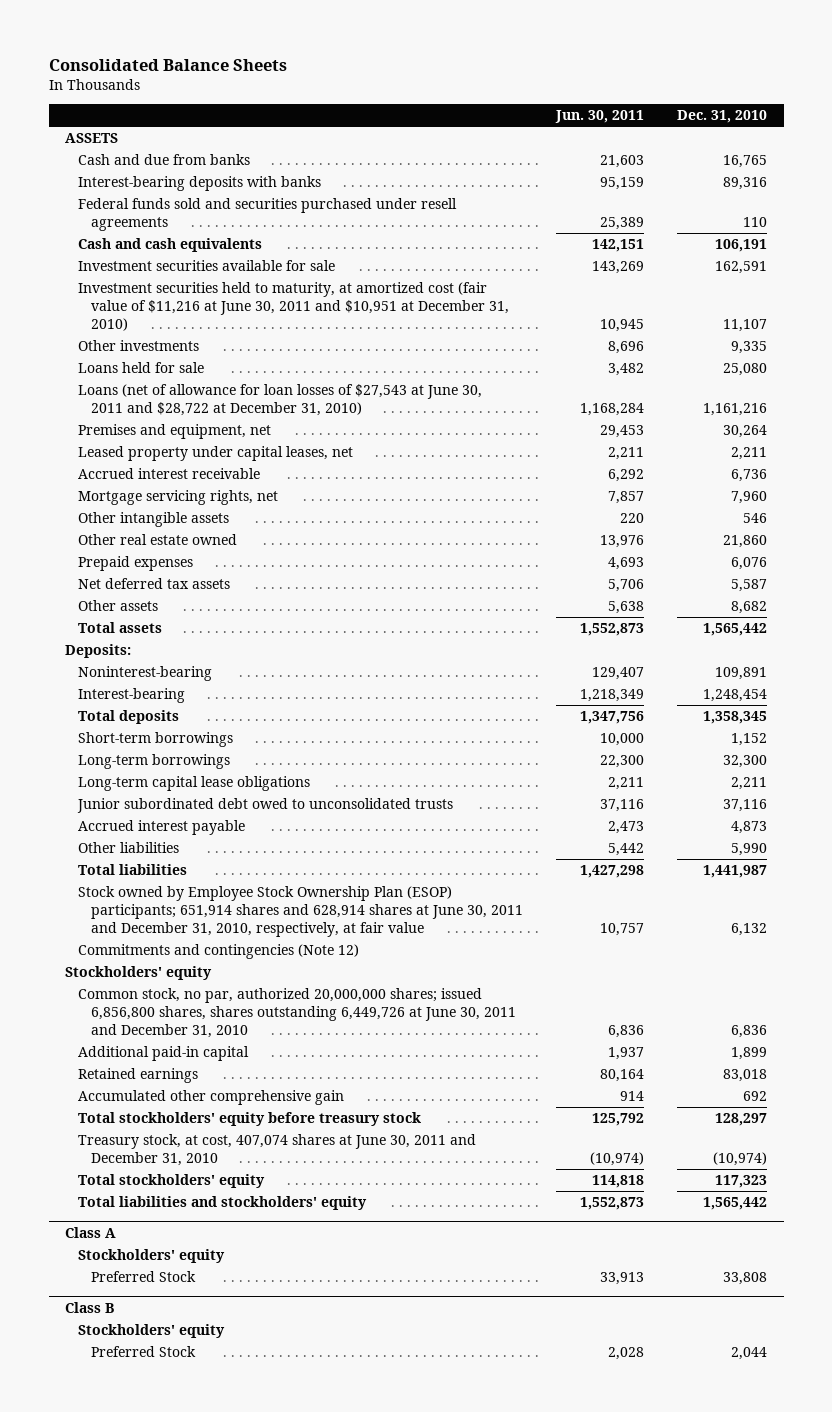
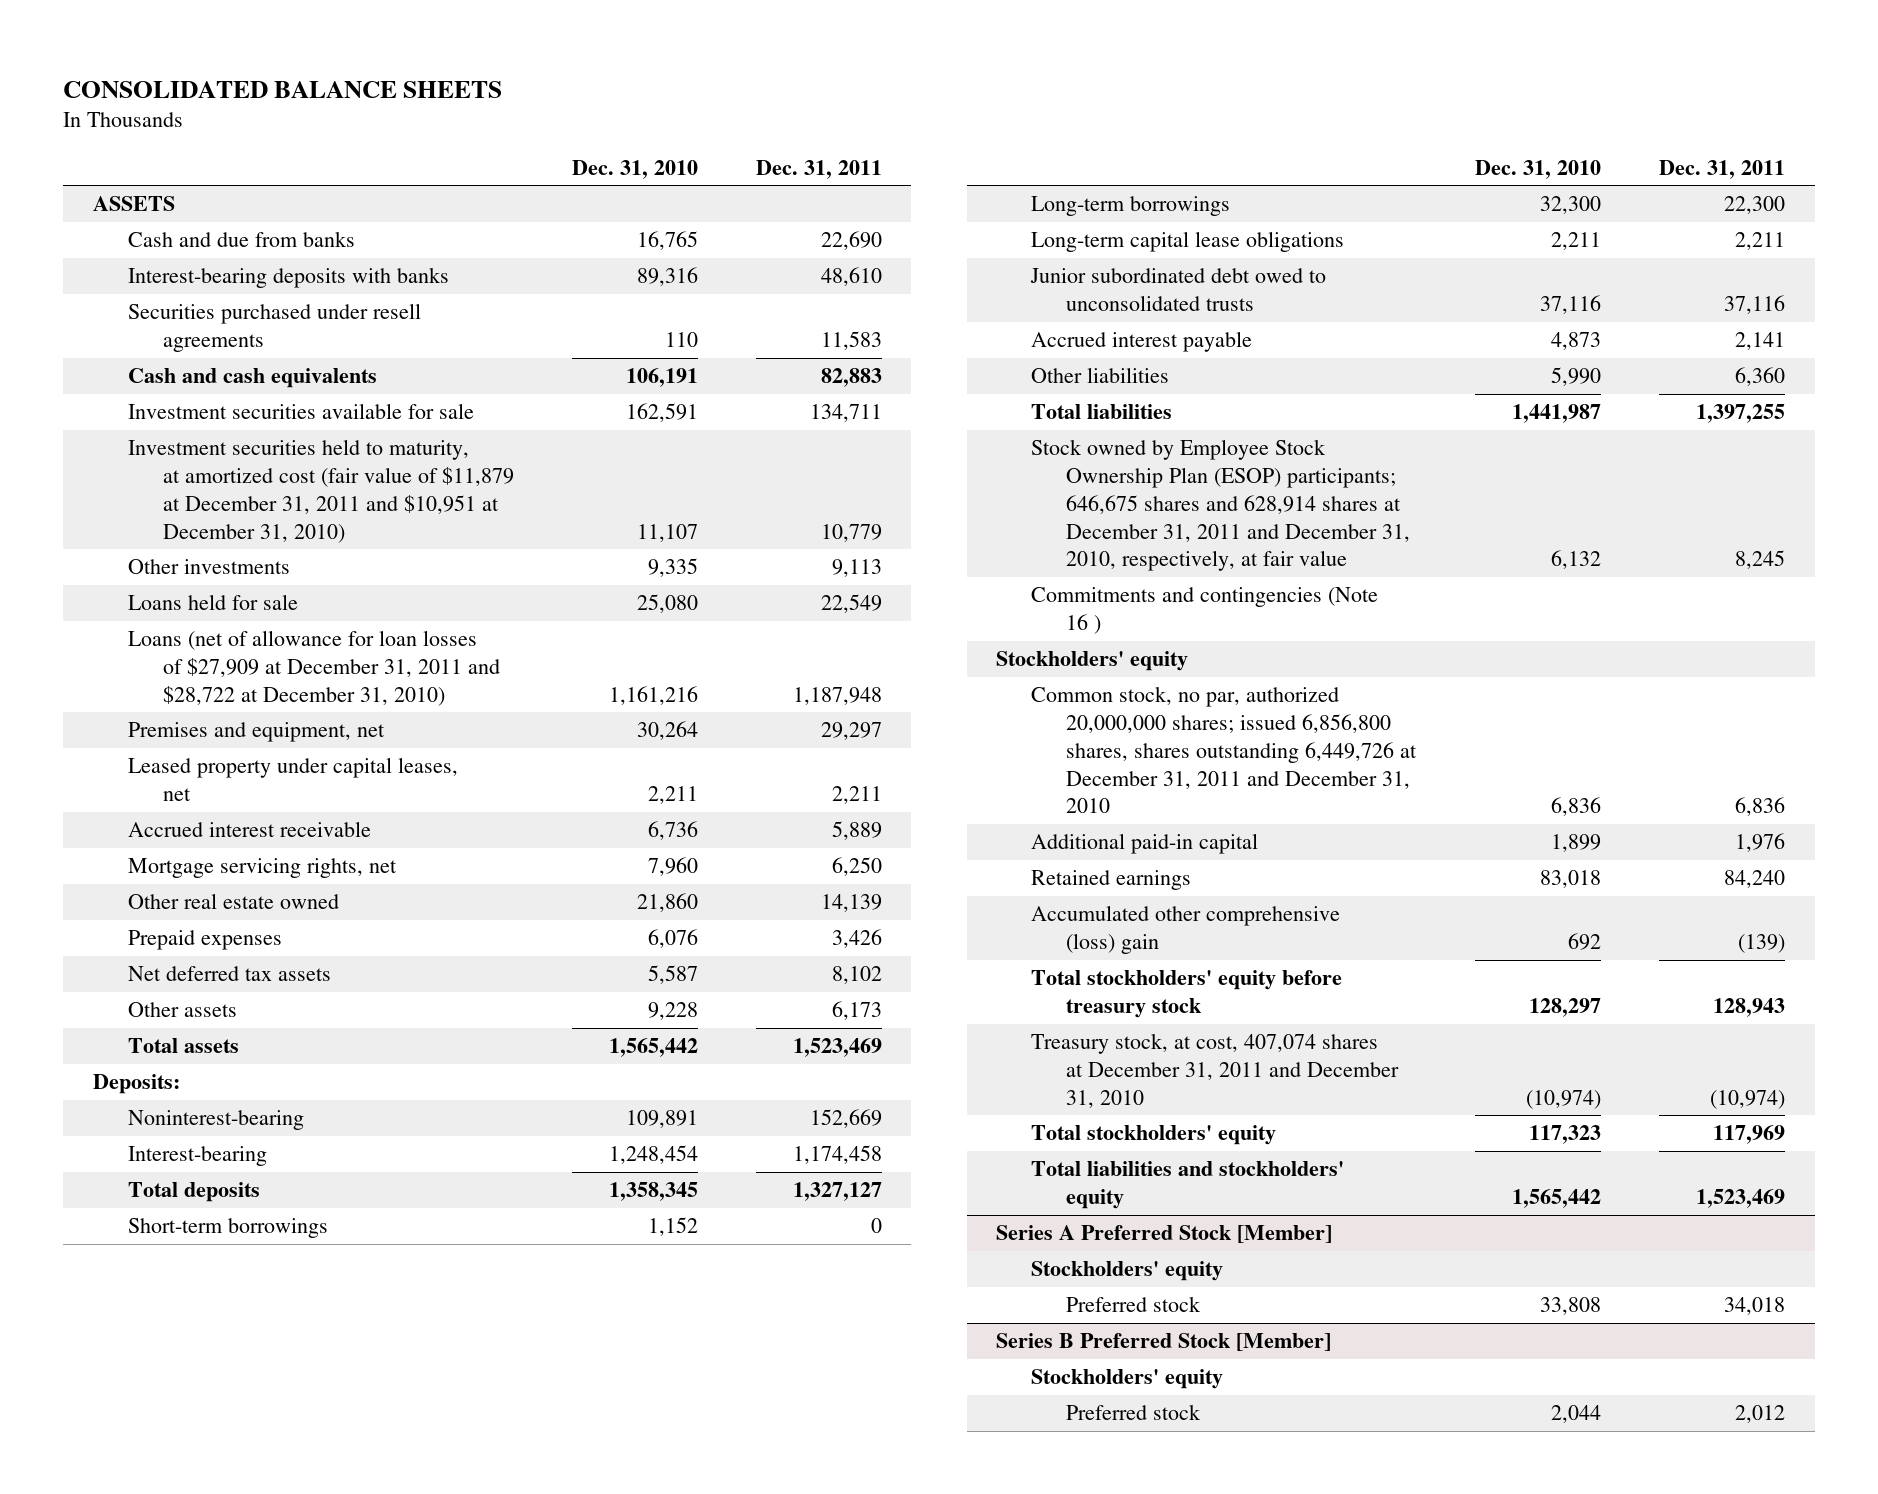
- Consolidated Balance Sheets
+ CONSOLIDATED BALANCE SHEETS
- | Jun. 30, 2011 | Dec. 31, 2010
+ | Dec. 31, 2010 | Dec. 31, 2011
- Federal funds sold and securities purchased under resell agreements | 25,389 | 110
+ Securities purchased under resell agreements | 110 | 11,583
- Investment securities held to maturity, at amortized cost (fair value of $11,216 at June 30, 2011 and $10,951 at December 31, 2010) | 10,945 | 11,107
+ Investment securities held to maturity, at amortized cost (fair value of $11,879 at December 31, 2011 and $10,951 at December 31, 2010) | 11,107 | 10,779
- Loans (net of allowance for loan losses of $27,543 at June 30, 2011 and $28,722 at December 31, 2010) | 1,168,284 | 1,161,216
+ Loans (net of allowance for loan losses of $27,909 at December 31, 2011 and $28,722 at December 31, 2010) | 1,161,216 | 1,187,948
- Other intangible assets | 220 | 546
- Other assets | 5,638 | 8,682
+ Other assets | 9,228 | 6,173
- Stock owned by Employee Stock Ownership Plan (ESOP) participants; 651,914 shares and 628,914 shares at June 30, 2011 and December 31, 2010, respectively, at fair value | 10,757 | 6,132
- Commitments and contingencies (Note 12)
+ Stock owned by Employee Stock Ownership Plan (ESOP) participants; 646,675 shares and 628,914 shares at December 31, 2011 and December 31, 2010, respectively, at fair value | 6,132 | 8,245
+ Commitments and contingencies (Note 16 )
- Common stock, no par, authorized 20,000,000 shares; issued 6,856,800 shares, shares outstanding 6,449,726 at June 30, 2011 and December 31, 2010 | 6,836 | 6,836
+ Common stock, no par, authorized 20,000,000 shares; issued 6,856,800 shares, shares outstanding 6,449,726 at December 31, 2011 and December 31, 2010 | 6,836 | 6,836
- Accumulated other comprehensive gain | 914 | 692
+ Accumulated other comprehensive (loss) gain | 692 | (139)
- Treasury stock, at cost, 407,074 shares at June 30, 2011 and December 31, 2010 | (10,974) | (10,974)
+ Treasury stock, at cost, 407,074 shares at December 31, 2011 and December 31, 2010 | (10,974) | (10,974)
- Class A
+ Series A Preferred Stock [Member]
- Preferred Stock | 33,913 | 33,808
- Class B
+ Preferred stock | 33,808 | 34,018
+ Series B Preferred Stock [Member]
- Preferred Stock | 2,028 | 2,044
+ Preferred stock | 2,044 | 2,012

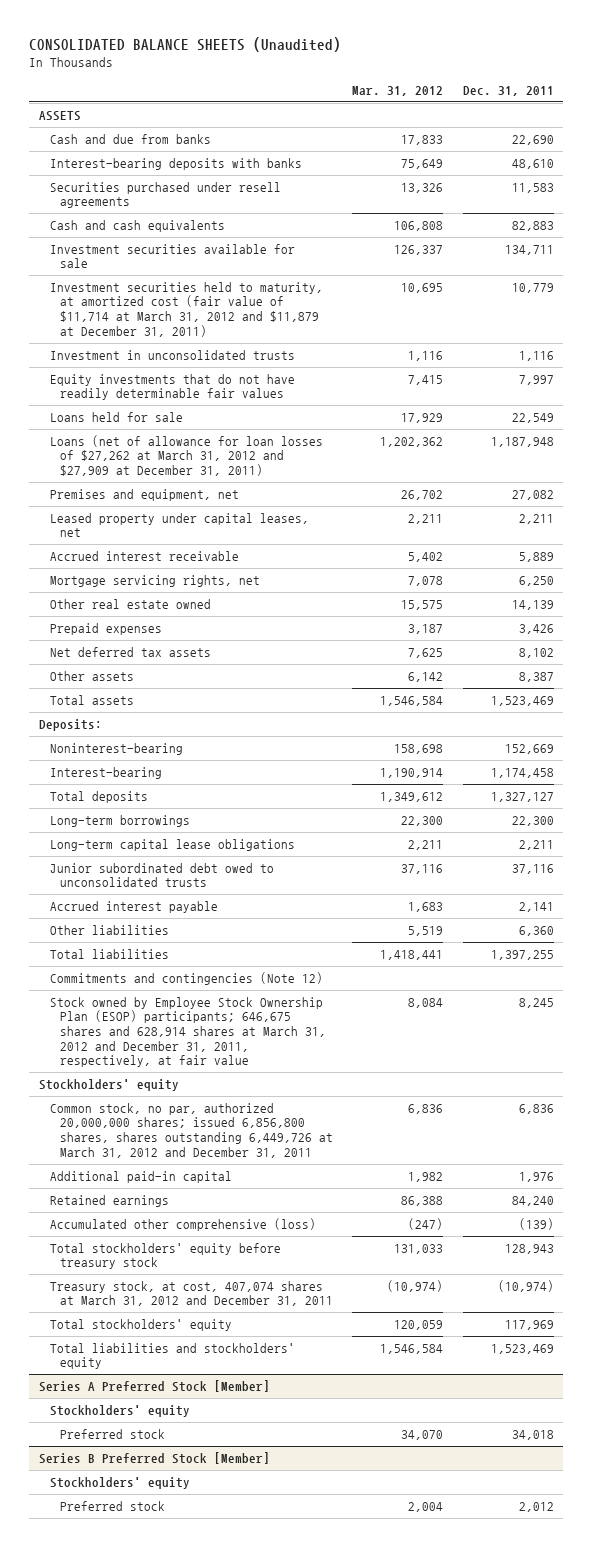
- CONSOLIDATED BALANCE SHEETS
+ CONSOLIDATED BALANCE SHEETS (Unaudited)
- | Dec. 31, 2010 | Dec. 31, 2011
+ | Mar. 31, 2012 | Dec. 31, 2011
- Investment securities held to maturity, at amortized cost (fair value of $11,879 at December 31, 2011 and $10,951 at December 31, 2010) | 11,107 | 10,779
- Other investments | 9,335 | 9,113
+ Investment securities held to maturity, at amortized cost (fair value of $11,714 at March 31, 2012 and $11,879 at December 31, 2011) | 10,695 | 10,779
+ Investment in unconsolidated trusts | 1,116 | 1,116
+ Equity investments that do not have readily determinable fair values | 7,415 | 7,997
- Loans (net of allowance for loan losses of $27,909 at December 31, 2011 and $28,722 at December 31, 2010) | 1,161,216 | 1,187,948
- Premises and equipment, net | 30,264 | 29,297
+ Loans (net of allowance for loan losses of $27,262 at March 31, 2012 and $27,909 at December 31, 2011) | 1,202,362 | 1,187,948
+ Premises and equipment, net | 26,702 | 27,082
- Other assets | 9,228 | 6,173
+ Other assets | 6,142 | 8,387
- Short-term borrowings | 1,152 | 0
- Stock owned by Employee Stock Ownership Plan (ESOP) participants; 646,675 shares and 628,914 shares at December 31, 2011 and December 31, 2010, respectively, at fair value | 6,132 | 8,245
- Commitments and contingencies (Note 16 )
+ Commitments and contingencies (Note 12)
+ Stock owned by Employee Stock Ownership Plan (ESOP) participants; 646,675 shares and 628,914 shares at March 31, 2012 and December 31, 2011, respectively, at fair value | 8,084 | 8,245
- Common stock, no par, authorized 20,000,000 shares; issued 6,856,800 shares, shares outstanding 6,449,726 at December 31, 2011 and December 31, 2010 | 6,836 | 6,836
+ Common stock, no par, authorized 20,000,000 shares; issued 6,856,800 shares, shares outstanding 6,449,726 at March 31, 2012 and December 31, 2011 | 6,836 | 6,836
- Accumulated other comprehensive (loss) gain | 692 | (139)
+ Accumulated other comprehensive (loss) | (247) | (139)
- Treasury stock, at cost, 407,074 shares at December 31, 2011 and December 31, 2010 | (10,974) | (10,974)
+ Treasury stock, at cost, 407,074 shares at March 31, 2012 and December 31, 2011 | (10,974) | (10,974)

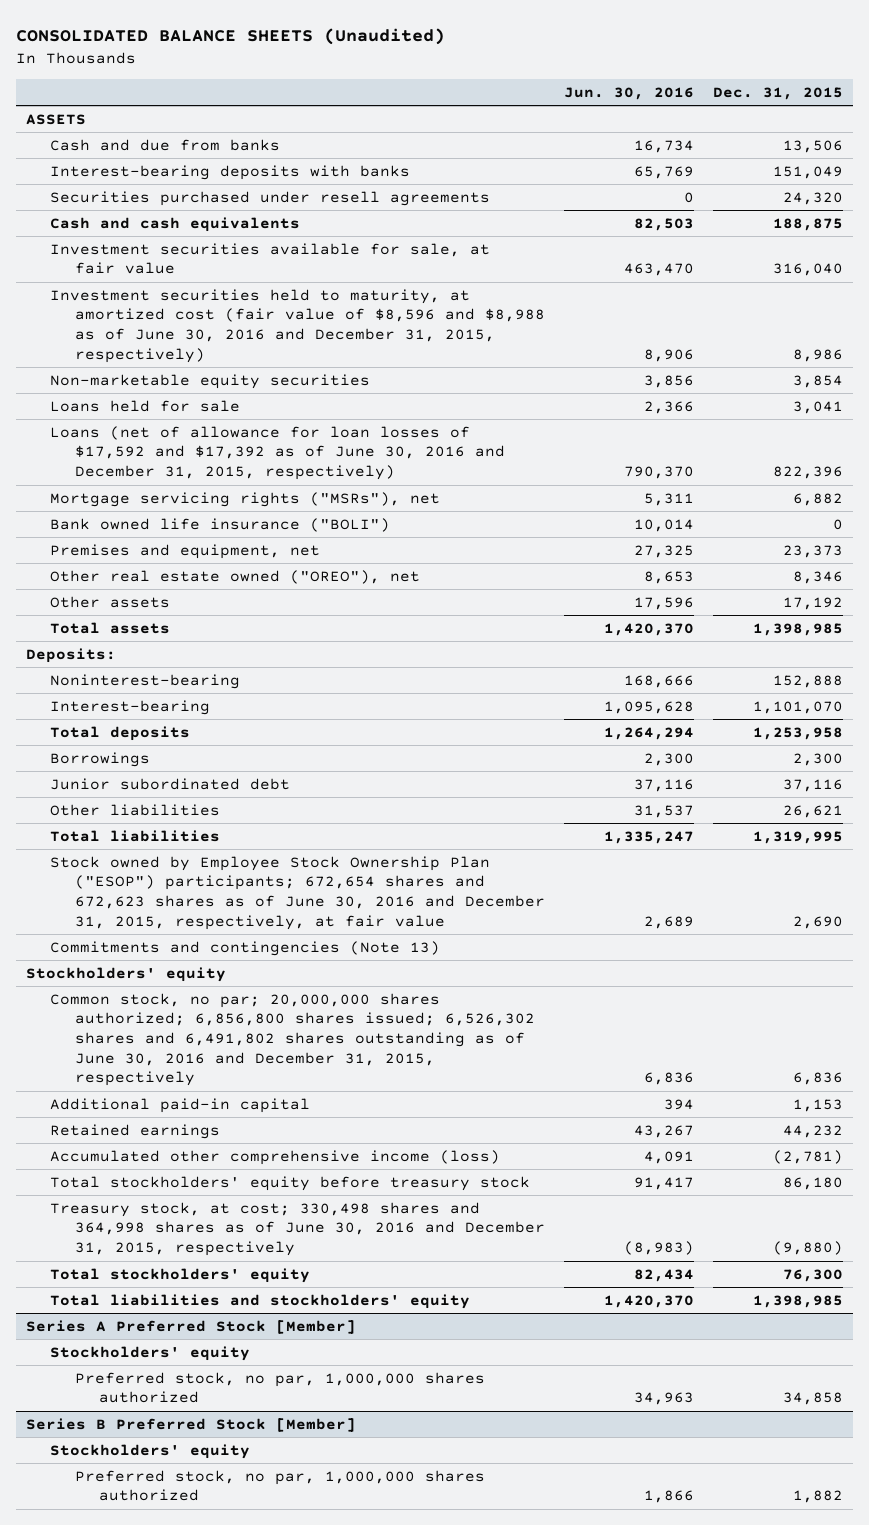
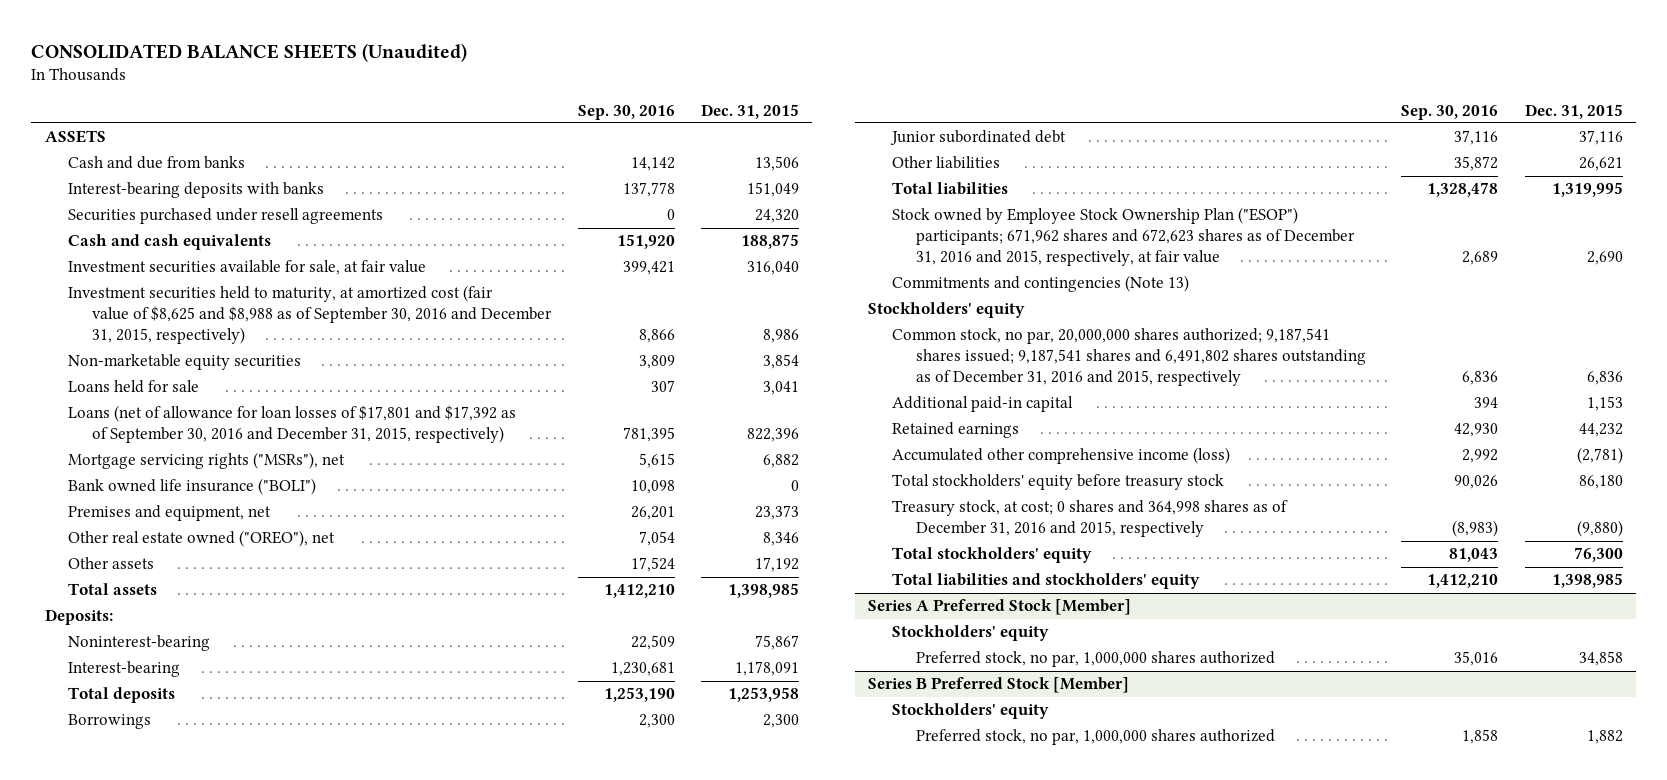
- | Jun. 30, 2016 | Dec. 31, 2015
+ | Sep. 30, 2016 | Dec. 31, 2015
- Investment securities held to maturity, at amortized cost (fair value of $8,596 and $8,988 as of June 30, 2016 and December 31, 2015, respectively) | 8,906 | 8,986
+ Investment securities held to maturity, at amortized cost (fair value of $8,625 and $8,988 as of September 30, 2016 and December 31, 2015, respectively) | 8,866 | 8,986
- Loans (net of allowance for loan losses of $17,592 and $17,392 as of June 30, 2016 and December 31, 2015, respectively) | 790,370 | 822,396
+ Loans (net of allowance for loan losses of $17,801 and $17,392 as of September 30, 2016 and December 31, 2015, respectively) | 781,395 | 822,396
- Noninterest-bearing | 168,666 | 152,888
- Interest-bearing | 1,095,628 | 1,101,070
+ Noninterest-bearing | 22,509 | 75,867
+ Interest-bearing | 1,230,681 | 1,178,091
- Stock owned by Employee Stock Ownership Plan ("ESOP") participants; 672,654 shares and 672,623 shares as of June 30, 2016 and December 31, 2015, respectively, at fair value | 2,689 | 2,690
+ Stock owned by Employee Stock Ownership Plan ("ESOP") participants; 671,962 shares and 672,623 shares as of December 31, 2016 and 2015, respectively, at fair value | 2,689 | 2,690
- Common stock, no par; 20,000,000 shares authorized; 6,856,800 shares issued; 6,526,302 shares and 6,491,802 shares outstanding as of June 30, 2016 and December 31, 2015, respectively | 6,836 | 6,836
+ Common stock, no par, 20,000,000 shares authorized; 9,187,541 shares issued; 9,187,541 shares and 6,491,802 shares outstanding as of December 31, 2016 and 2015, respectively | 6,836 | 6,836
- Treasury stock, at cost; 330,498 shares and 364,998 shares as of June 30, 2016 and December 31, 2015, respectively | (8,983) | (9,880)
+ Treasury stock, at cost; 0 shares and 364,998 shares as of December 31, 2016 and 2015, respectively | (8,983) | (9,880)

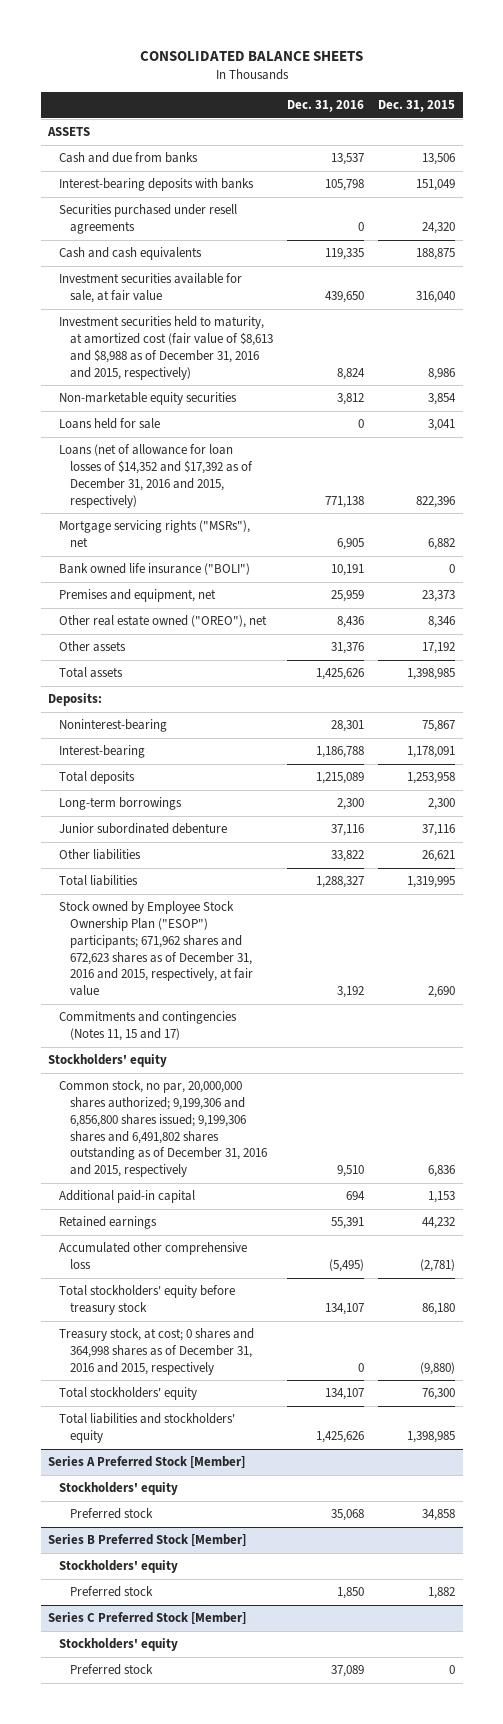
- CONSOLIDATED BALANCE SHEETS (Unaudited)
+ CONSOLIDATED BALANCE SHEETS
- | Sep. 30, 2016 | Dec. 31, 2015
+ | Dec. 31, 2016 | Dec. 31, 2015
- Investment securities held to maturity, at amortized cost (fair value of $8,625 and $8,988 as of September 30, 2016 and December 31, 2015, respectively) | 8,866 | 8,986
+ Investment securities held to maturity, at amortized cost (fair value of $8,613 and $8,988 as of December 31, 2016 and 2015, respectively) | 8,824 | 8,986
- Loans (net of allowance for loan losses of $17,801 and $17,392 as of September 30, 2016 and December 31, 2015, respectively) | 781,395 | 822,396
+ Loans (net of allowance for loan losses of $14,352 and $17,392 as of December 31, 2016 and 2015, respectively) | 771,138 | 822,396
- Borrowings | 2,300 | 2,300
- Junior subordinated debt | 37,116 | 37,116
+ Long-term borrowings | 2,300 | 2,300
+ Junior subordinated debenture | 37,116 | 37,116
- Commitments and contingencies (Note 13)
+ Commitments and contingencies (Notes 11, 15 and 17)
- Common stock, no par, 20,000,000 shares authorized; 9,187,541 shares issued; 9,187,541 shares and 6,491,802 shares outstanding as of December 31, 2016 and 2015, respectively | 6,836 | 6,836
+ Common stock, no par, 20,000,000 shares authorized; 9,199,306 and 6,856,800 shares issued; 9,199,306 shares and 6,491,802 shares outstanding as of December 31, 2016 and 2015, respectively | 9,510 | 6,836
- Accumulated other comprehensive income (loss) | 2,992 | (2,781)
+ Accumulated other comprehensive loss | (5,495) | (2,781)
@ Series A Preferred Stock [Member]
- Preferred stock, no par, 1,000,000 shares authorized | 35,016 | 34,858
+ Preferred stock | 35,068 | 34,858
@ Series B Preferred Stock [Member]
- Preferred stock, no par, 1,000,000 shares authorized | 1,858 | 1,882
+ Preferred stock | 1,850 | 1,882
+ Series C Preferred Stock [Member]
+ Stockholders' equity
+ Preferred stock | 37,089 | 0

